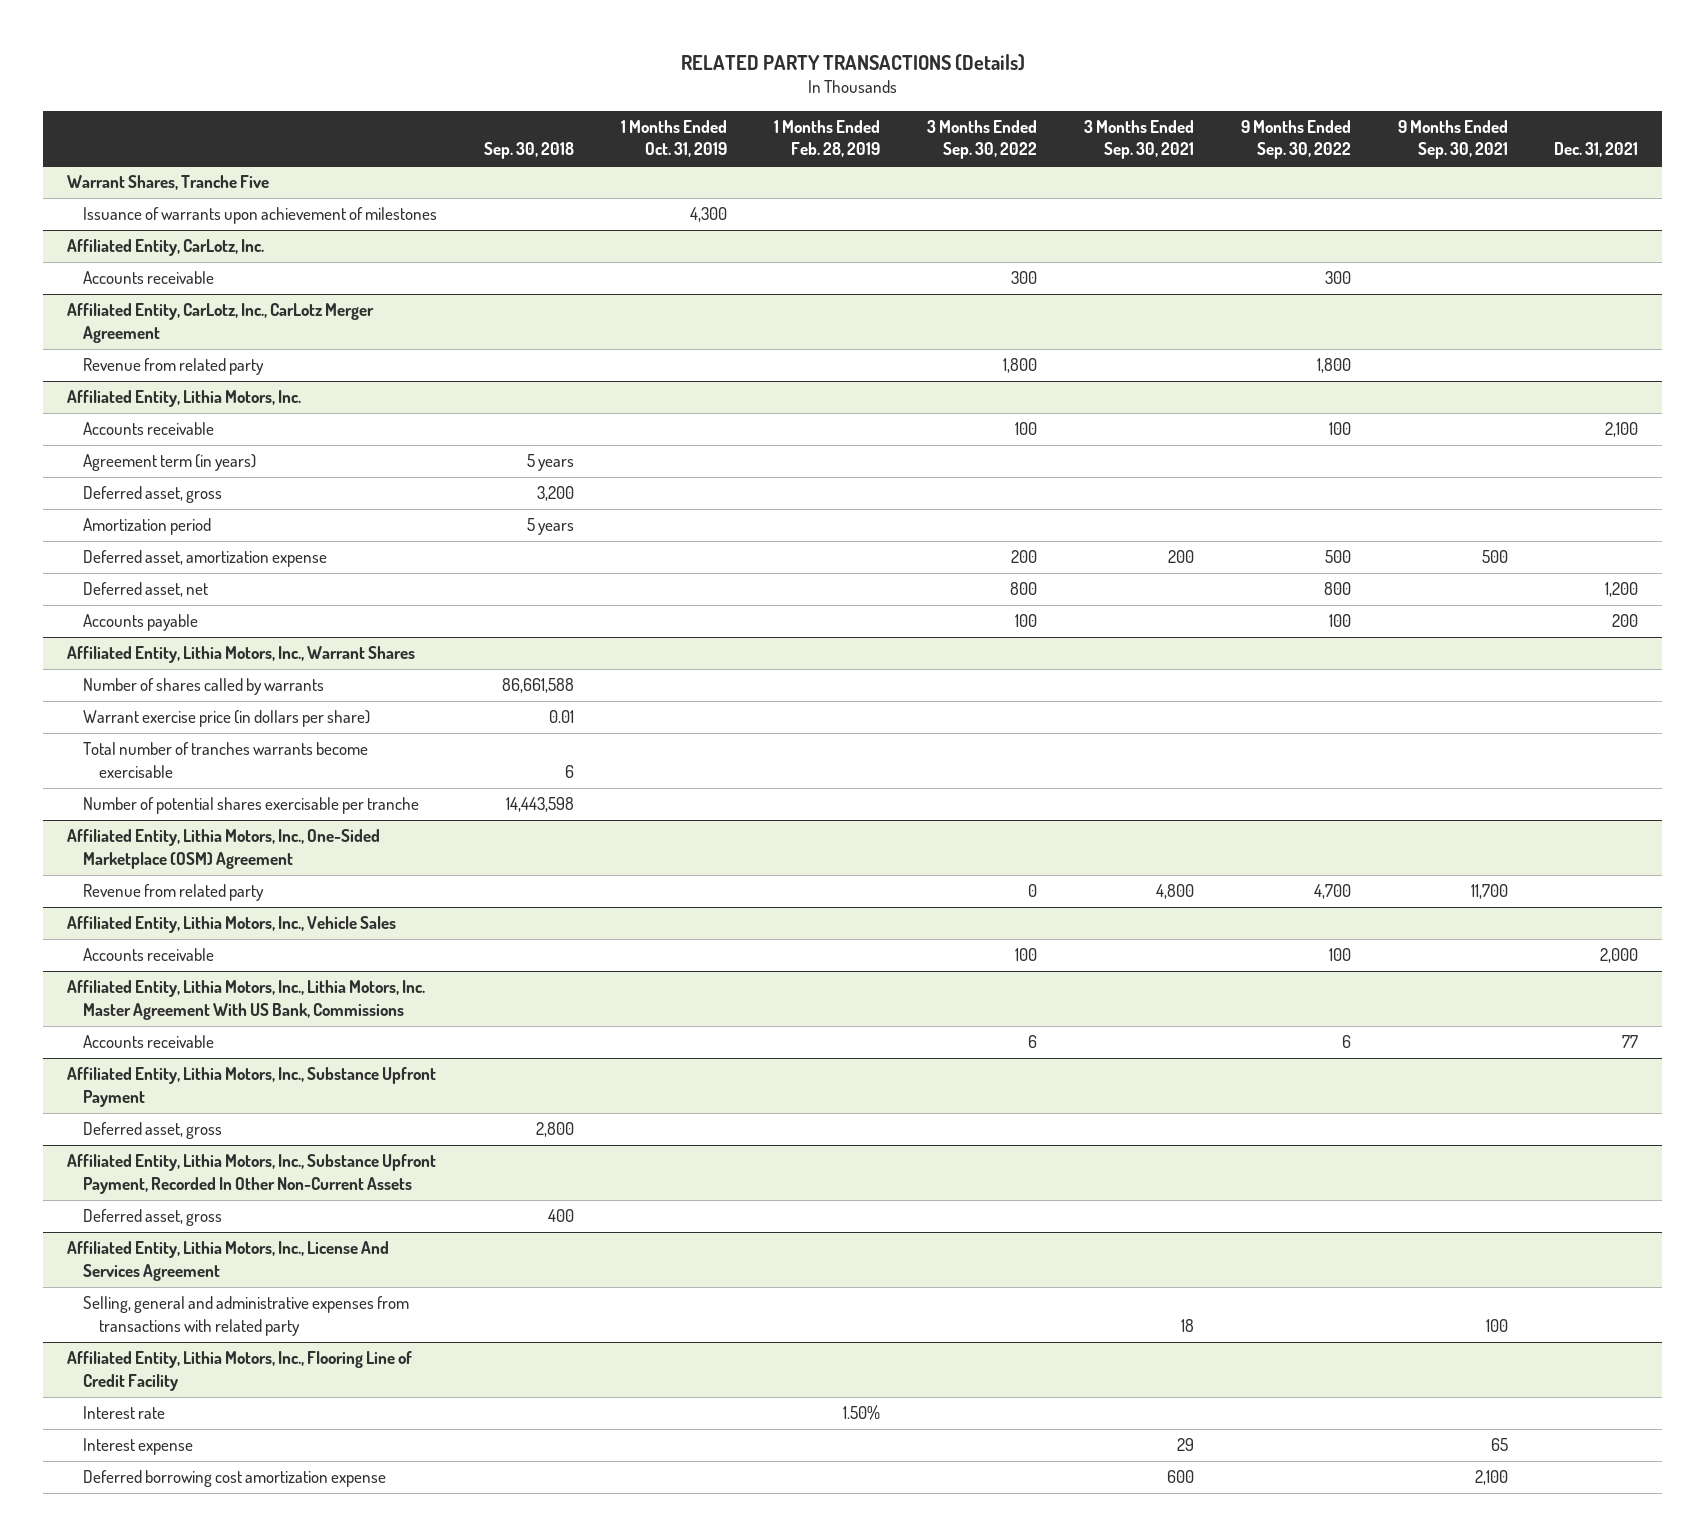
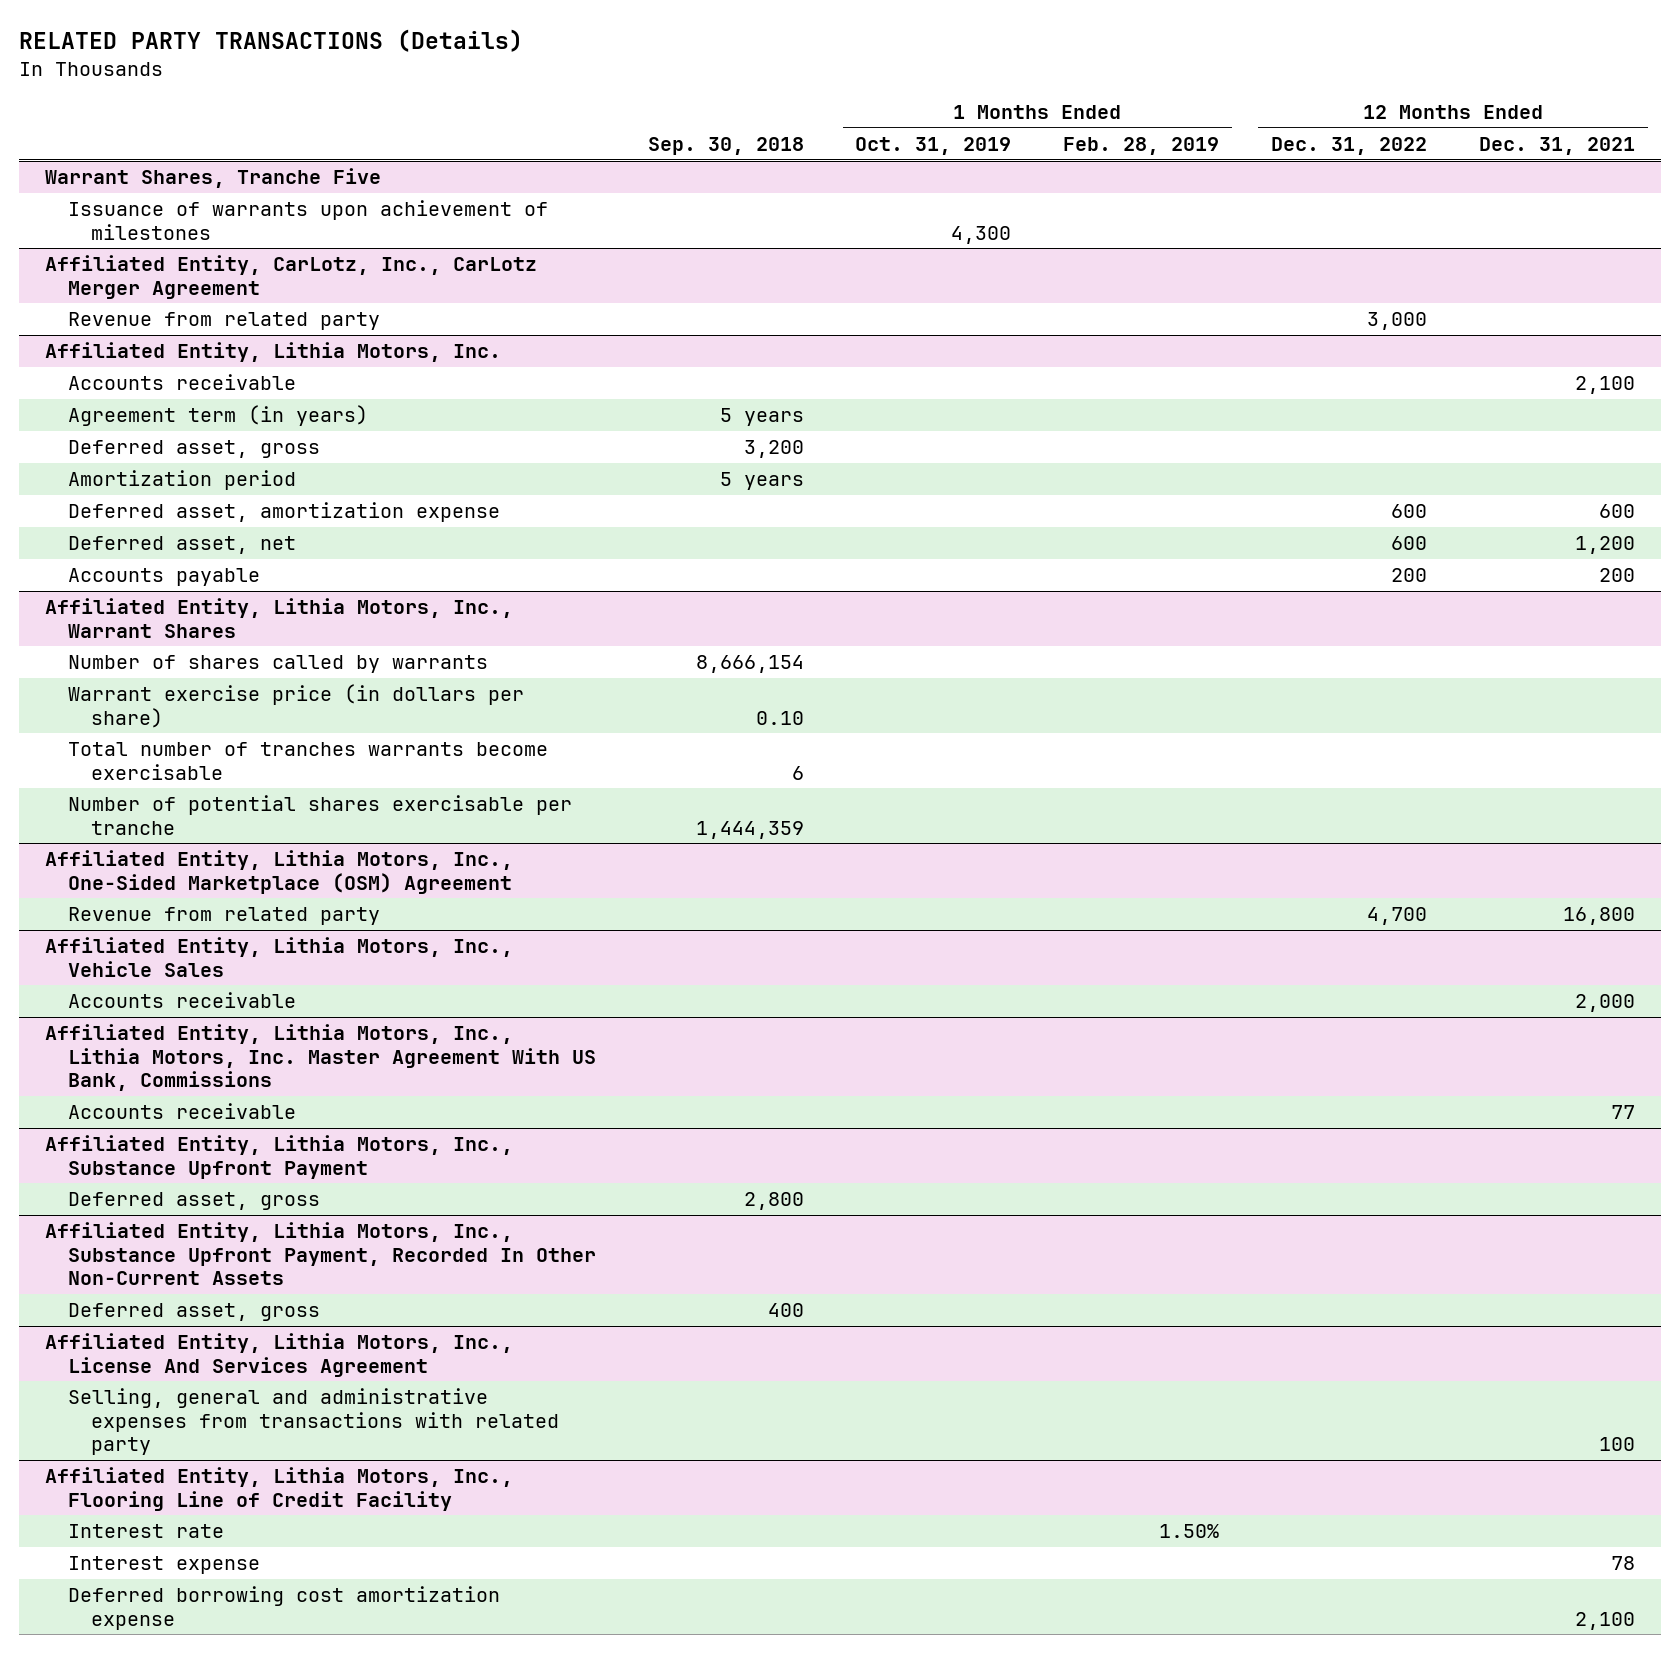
- | Sep. 30, 2018 | 1 Months Ended Oct. 31, 2019 | 1 Months Ended Feb. 28, 2019 | 3 Months Ended Sep. 30, 2022 | 3 Months Ended Sep. 30, 2021 | 9 Months Ended Sep. 30, 2022 | 9 Months Ended Sep. 30, 2021 | Dec. 31, 2021
+ | Sep. 30, 2018 | 1 Months Ended Oct. 31, 2019 | 1 Months Ended Feb. 28, 2019 | 12 Months Ended Dec. 31, 2022 | 12 Months Ended Dec. 31, 2021
- Affiliated Entity, CarLotz, Inc.
- Accounts receivable | | | | 300 | | 300 | |
@ Affiliated Entity, Lithia Motors, Inc., Warrant Shares
- Number of shares called by warrants | 86,661,588 | | | | | | |
- Warrant exercise price (in dollars per share) | 0.01 | | | | | | |
+ Number of shares called by warrants | 8,666,154 | | | |
+ Warrant exercise price (in dollars per share) | 0.10 | | | |
- Number of potential shares exercisable per tranche | 14,443,598 | | | | | | |
+ Number of potential shares exercisable per tranche | 1,444,359 | | | |

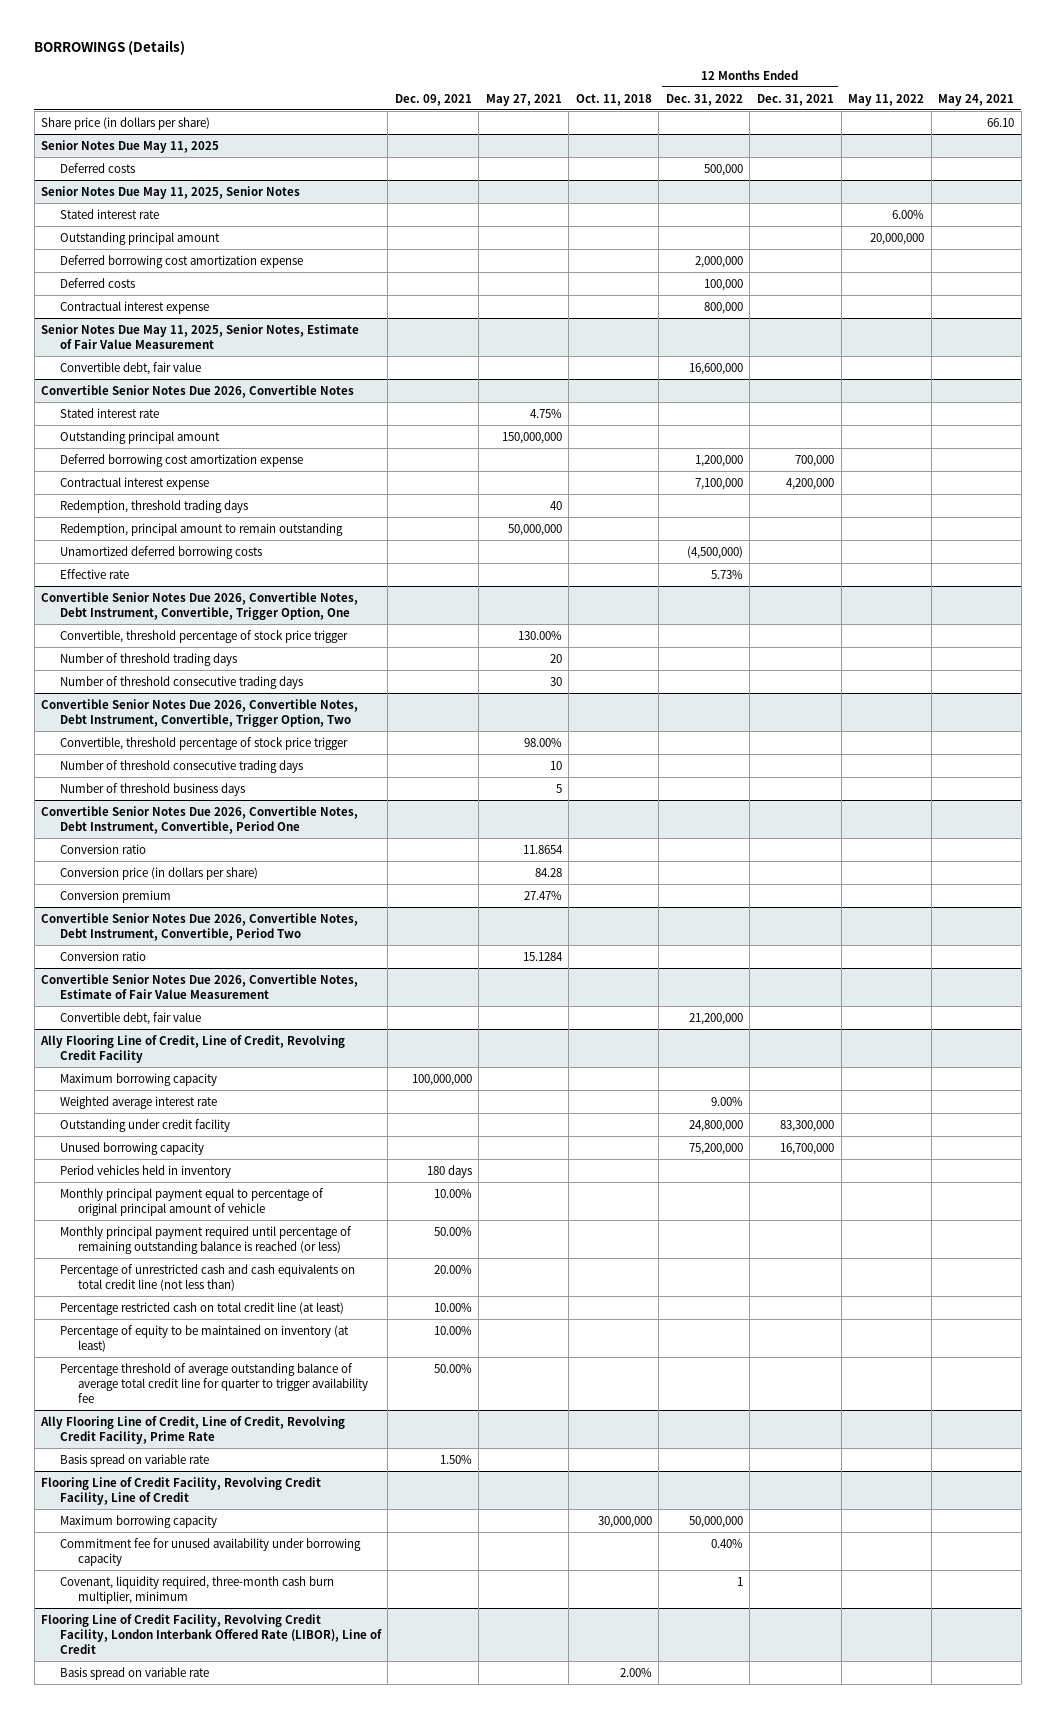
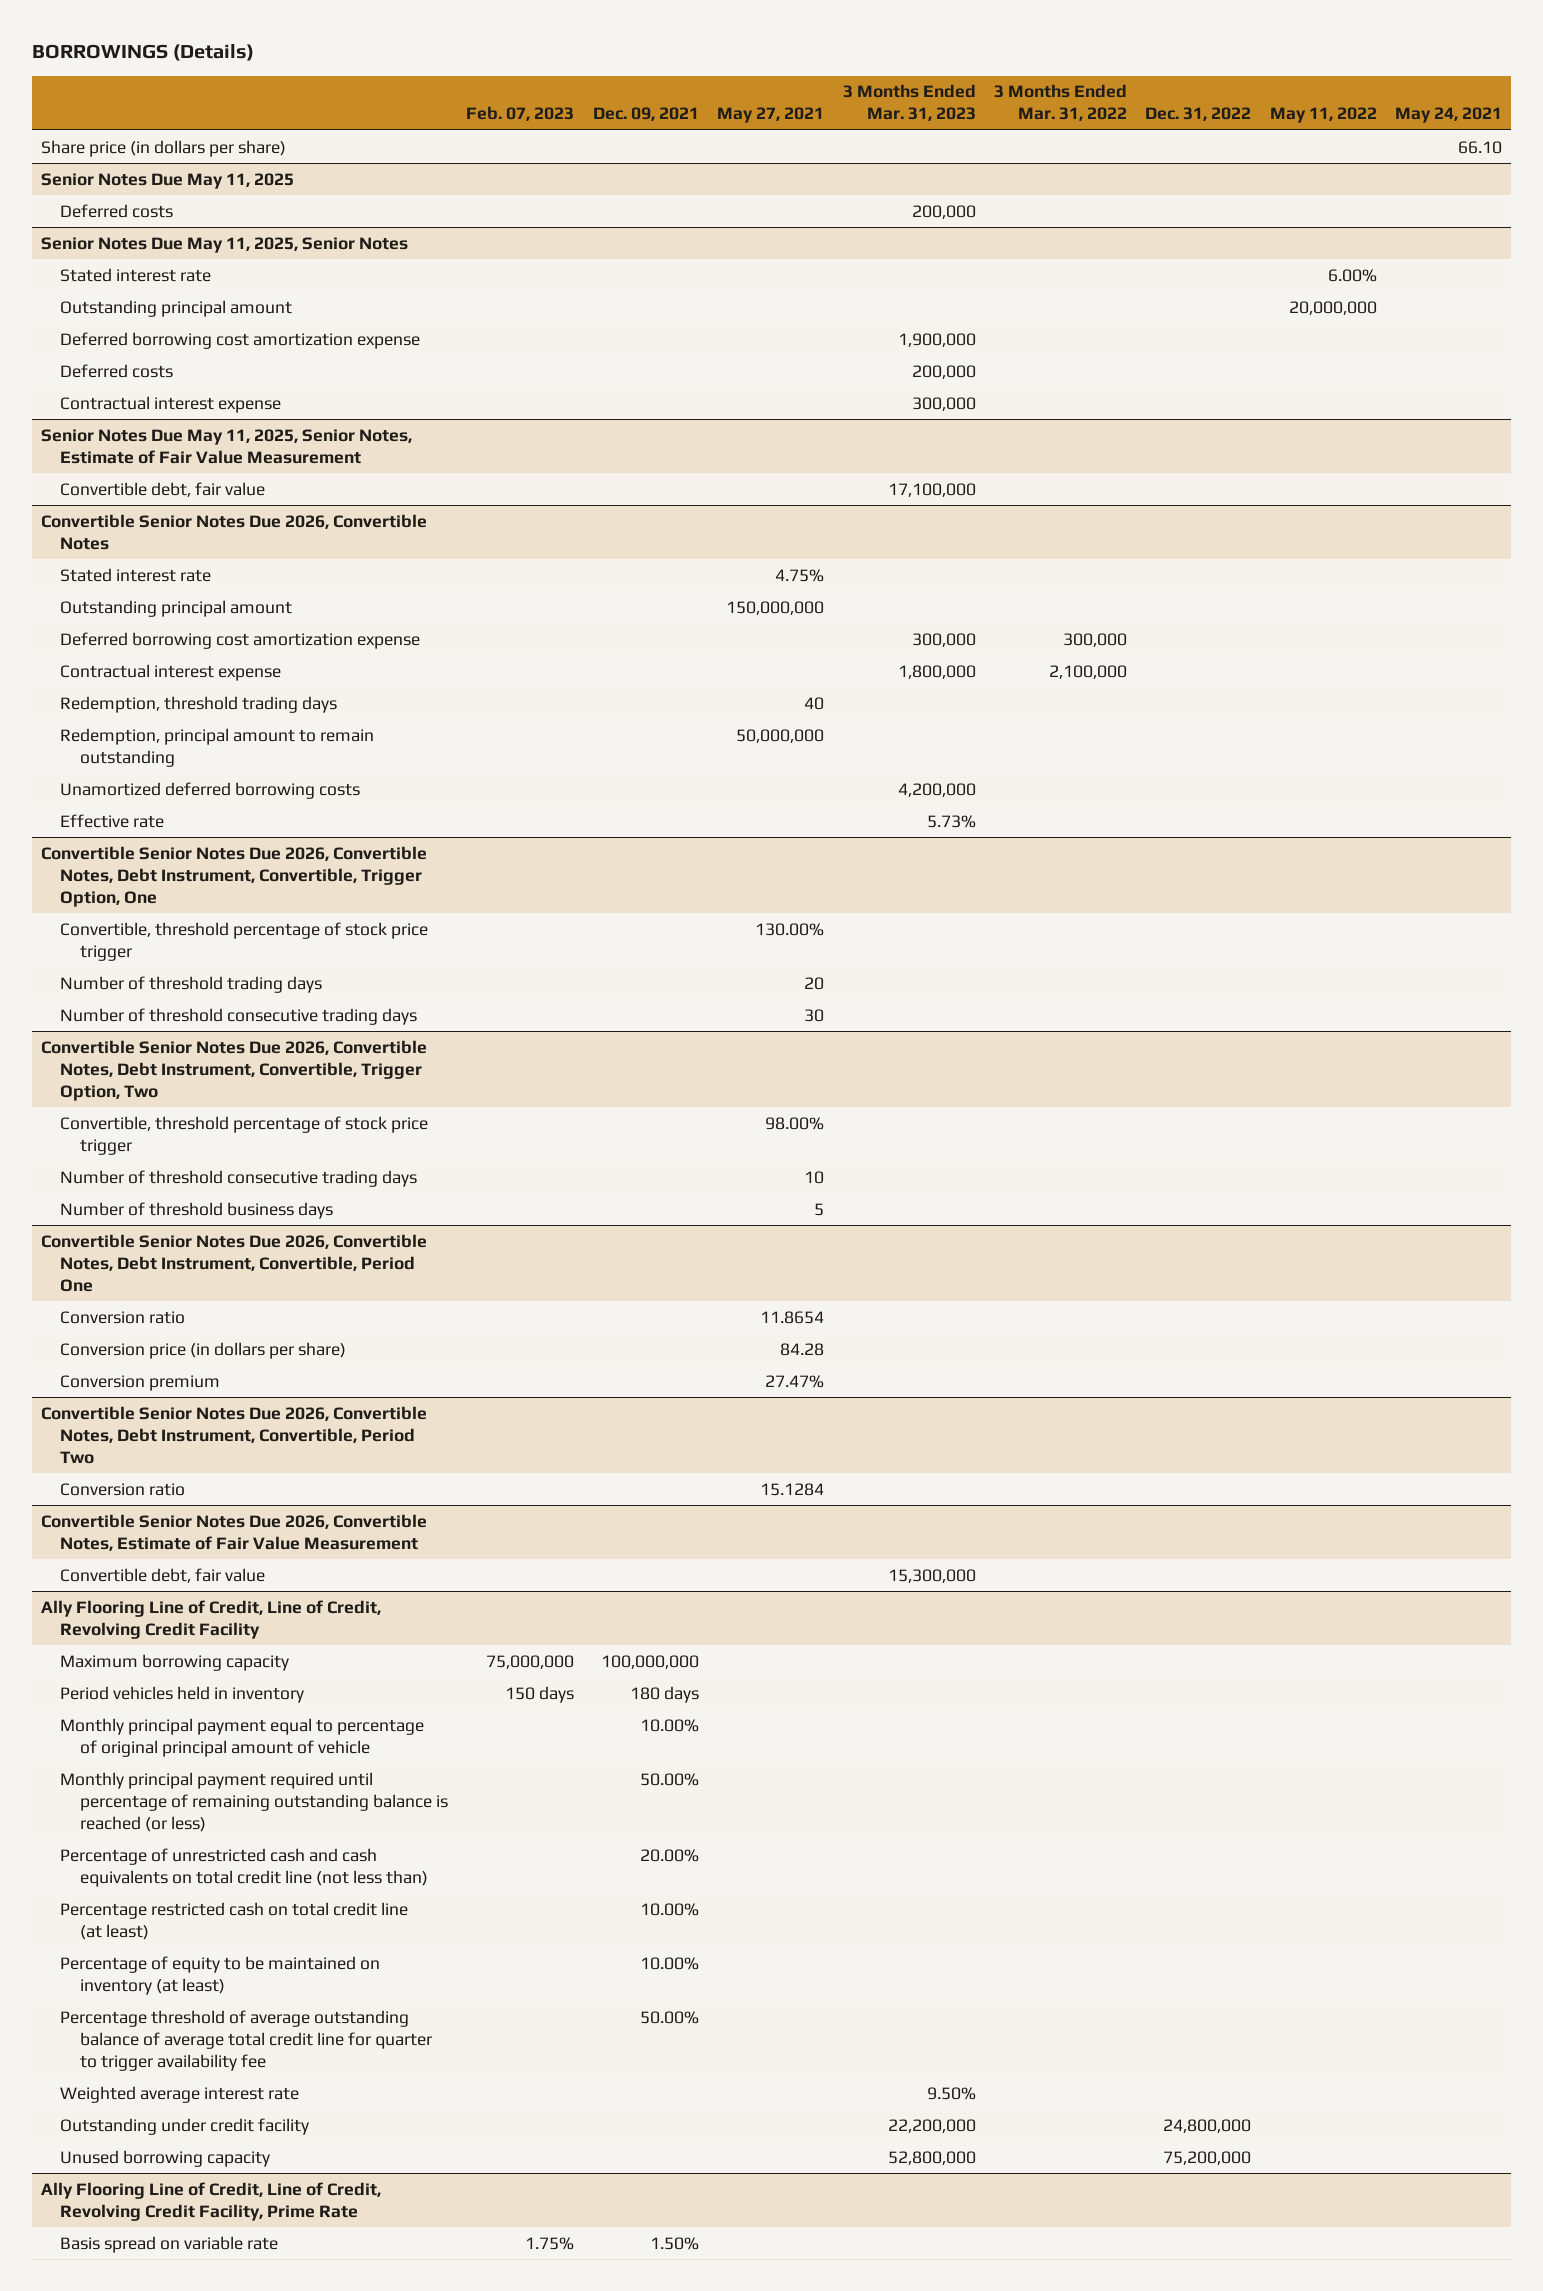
- | Dec. 09, 2021 | May 27, 2021 | Oct. 11, 2018 | 12 Months Ended Dec. 31, 2022 | 12 Months Ended Dec. 31, 2021 | May 11, 2022 | May 24, 2021
+ | Feb. 07, 2023 | Dec. 09, 2021 | May 27, 2021 | 3 Months Ended Mar. 31, 2023 | 3 Months Ended Mar. 31, 2022 | Dec. 31, 2022 | May 11, 2022 | May 24, 2021
@ Ally Flooring Line of Credit, Line of Credit, Revolving Credit Facility
moved down: Weighted average interest rate | | | | 9.50% | | | |
moved down: Outstanding under credit facility | | | | 22,200,000 | | 24,800,000 | |
moved down: Unused borrowing capacity | | | | 52,800,000 | | 75,200,000 | |
- Flooring Line of Credit Facility, Revolving Credit Facility, Line of Credit
- Maximum borrowing capacity | | | 30,000,000 | 50,000,000 | | |
- Commitment fee for unused availability under borrowing capacity | | | | 0.40% | | |
- Covenant, liquidity required, three-month cash burn multiplier, minimum | | | | 1 | | |
- Flooring Line of Credit Facility, Revolving Credit Facility, London Interbank Offered Rate (LIBOR), Line of Credit
- Basis spread on variable rate | | | 2.00% | | | |

